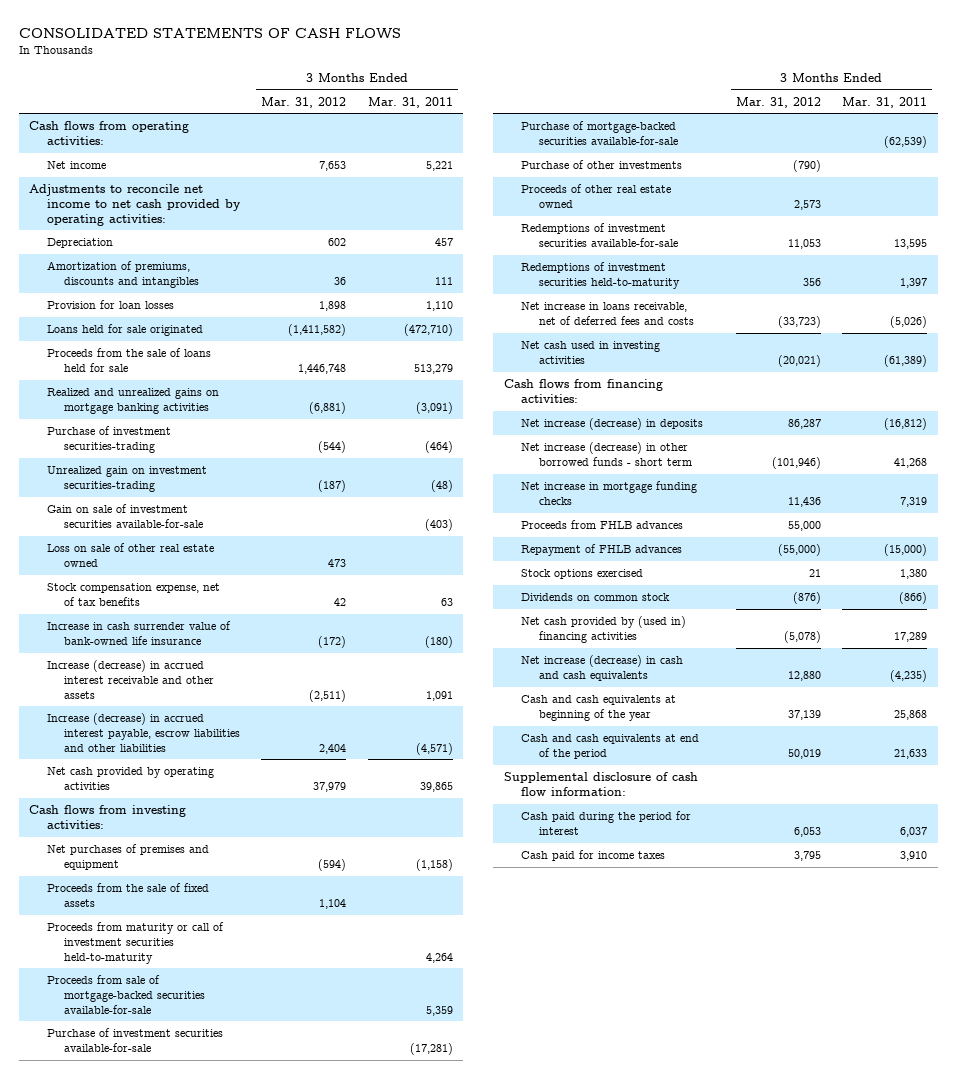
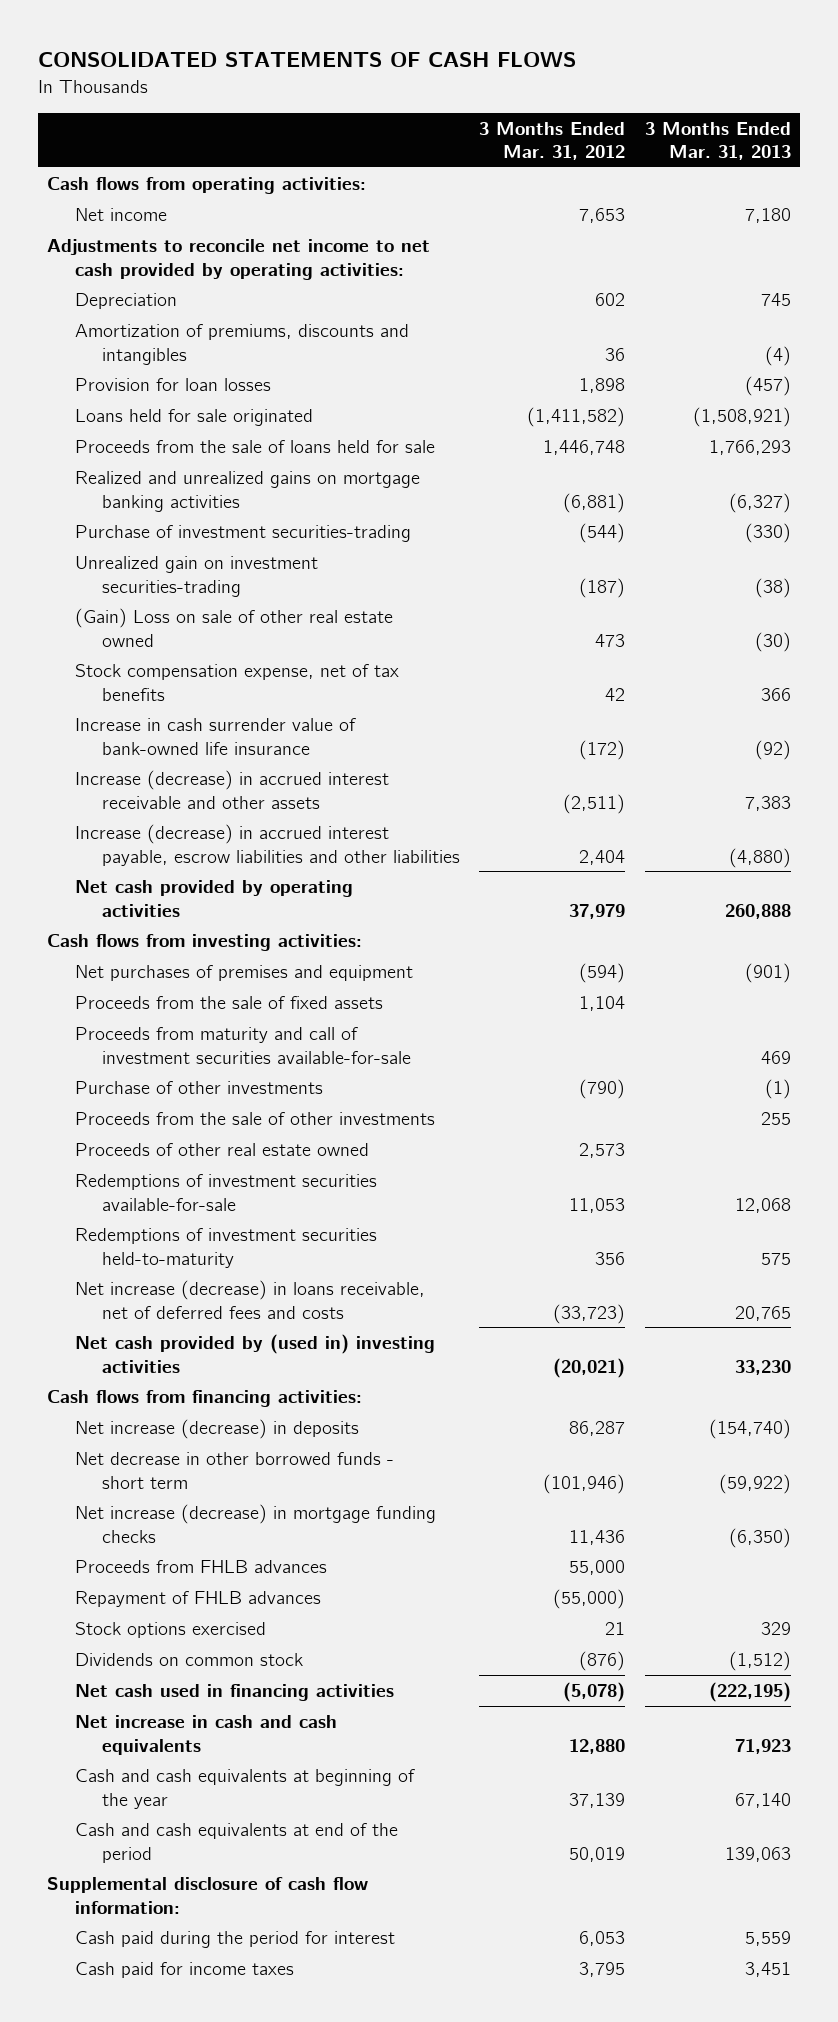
- | 3 Months Ended Mar. 31, 2012 | 3 Months Ended Mar. 31, 2011
+ | 3 Months Ended Mar. 31, 2012 | 3 Months Ended Mar. 31, 2013
- Gain on sale of investment securities available-for-sale | | (403)
- Loss on sale of other real estate owned | 473 |
+ (Gain) Loss on sale of other real estate owned | 473 | (30)
- Proceeds from maturity or call of investment securities held-to-maturity | | 4,264
- Proceeds from sale of mortgage-backed securities available-for-sale | | 5,359
- Purchase of investment securities available-for-sale | | (17,281)
- Purchase of mortgage-backed securities available-for-sale | | (62,539)
+ Proceeds from maturity and call of investment securities available-for-sale | | 469
+ Proceeds from the sale of other investments | | 255
- Net increase in loans receivable, net of deferred fees and costs | (33,723) | (5,026)
- Net cash used in investing activities | (20,021) | (61,389)
+ Net increase (decrease) in loans receivable, net of deferred fees and costs | (33,723) | 20,765
+ Net cash provided by (used in) investing activities | (20,021) | 33,230
- Net increase (decrease) in other borrowed funds - short term | (101,946) | 41,268
- Net increase in mortgage funding checks | 11,436 | 7,319
+ Net decrease in other borrowed funds - short term | (101,946) | (59,922)
+ Net increase (decrease) in mortgage funding checks | 11,436 | (6,350)
- Net cash provided by (used in) financing activities | (5,078) | 17,289
- Net increase (decrease) in cash and cash equivalents | 12,880 | (4,235)
+ Net cash used in financing activities | (5,078) | (222,195)
+ Net increase in cash and cash equivalents | 12,880 | 71,923

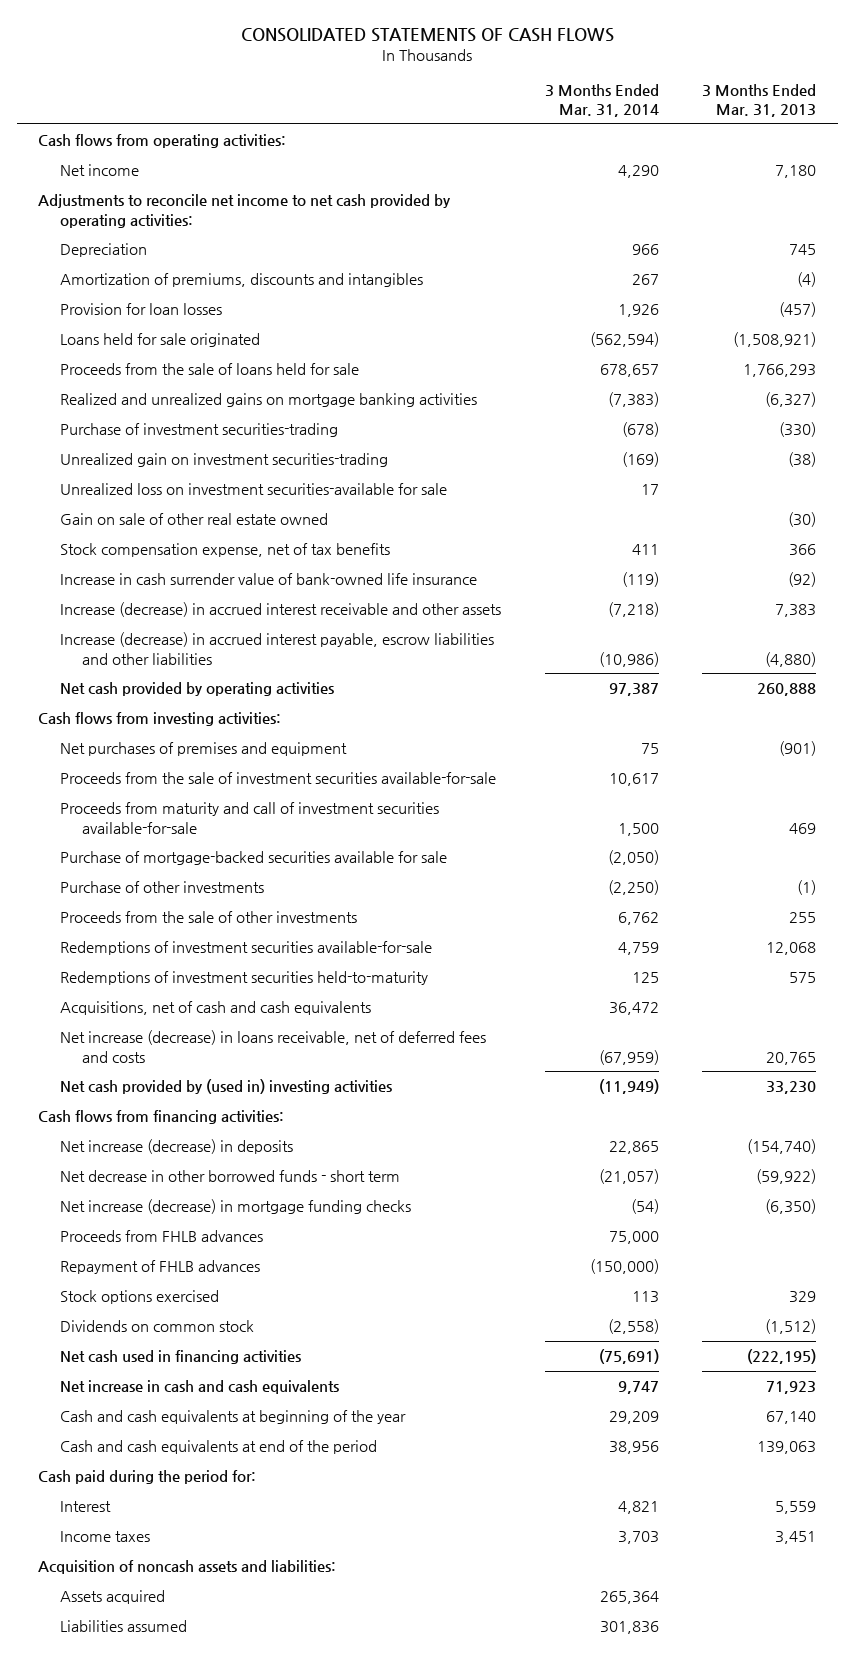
- | 3 Months Ended Mar. 31, 2012 | 3 Months Ended Mar. 31, 2013
+ | 3 Months Ended Mar. 31, 2014 | 3 Months Ended Mar. 31, 2013
- (Gain) Loss on sale of other real estate owned | 473 | (30)
+ Unrealized loss on investment securities-available for sale | 17 |
+ Gain on sale of other real estate owned | | (30)
- Proceeds from the sale of fixed assets | 1,104 |
+ Proceeds from the sale of investment securities available-for-sale | 10,617 |
+ Purchase of mortgage-backed securities available for sale | (2,050) |
- Proceeds of other real estate owned | 2,573 |
+ Acquisitions, net of cash and cash equivalents | 36,472 |
- Supplemental disclosure of cash flow information:
- Cash paid during the period for interest | 6,053 | 5,559
- Cash paid for income taxes | 3,795 | 3,451
+ Cash paid during the period for:
+ Interest | 4,821 | 5,559
+ Income taxes | 3,703 | 3,451
+ Acquisition of noncash assets and liabilities:
+ Assets acquired | 265,364 |
+ Liabilities assumed | 301,836 |

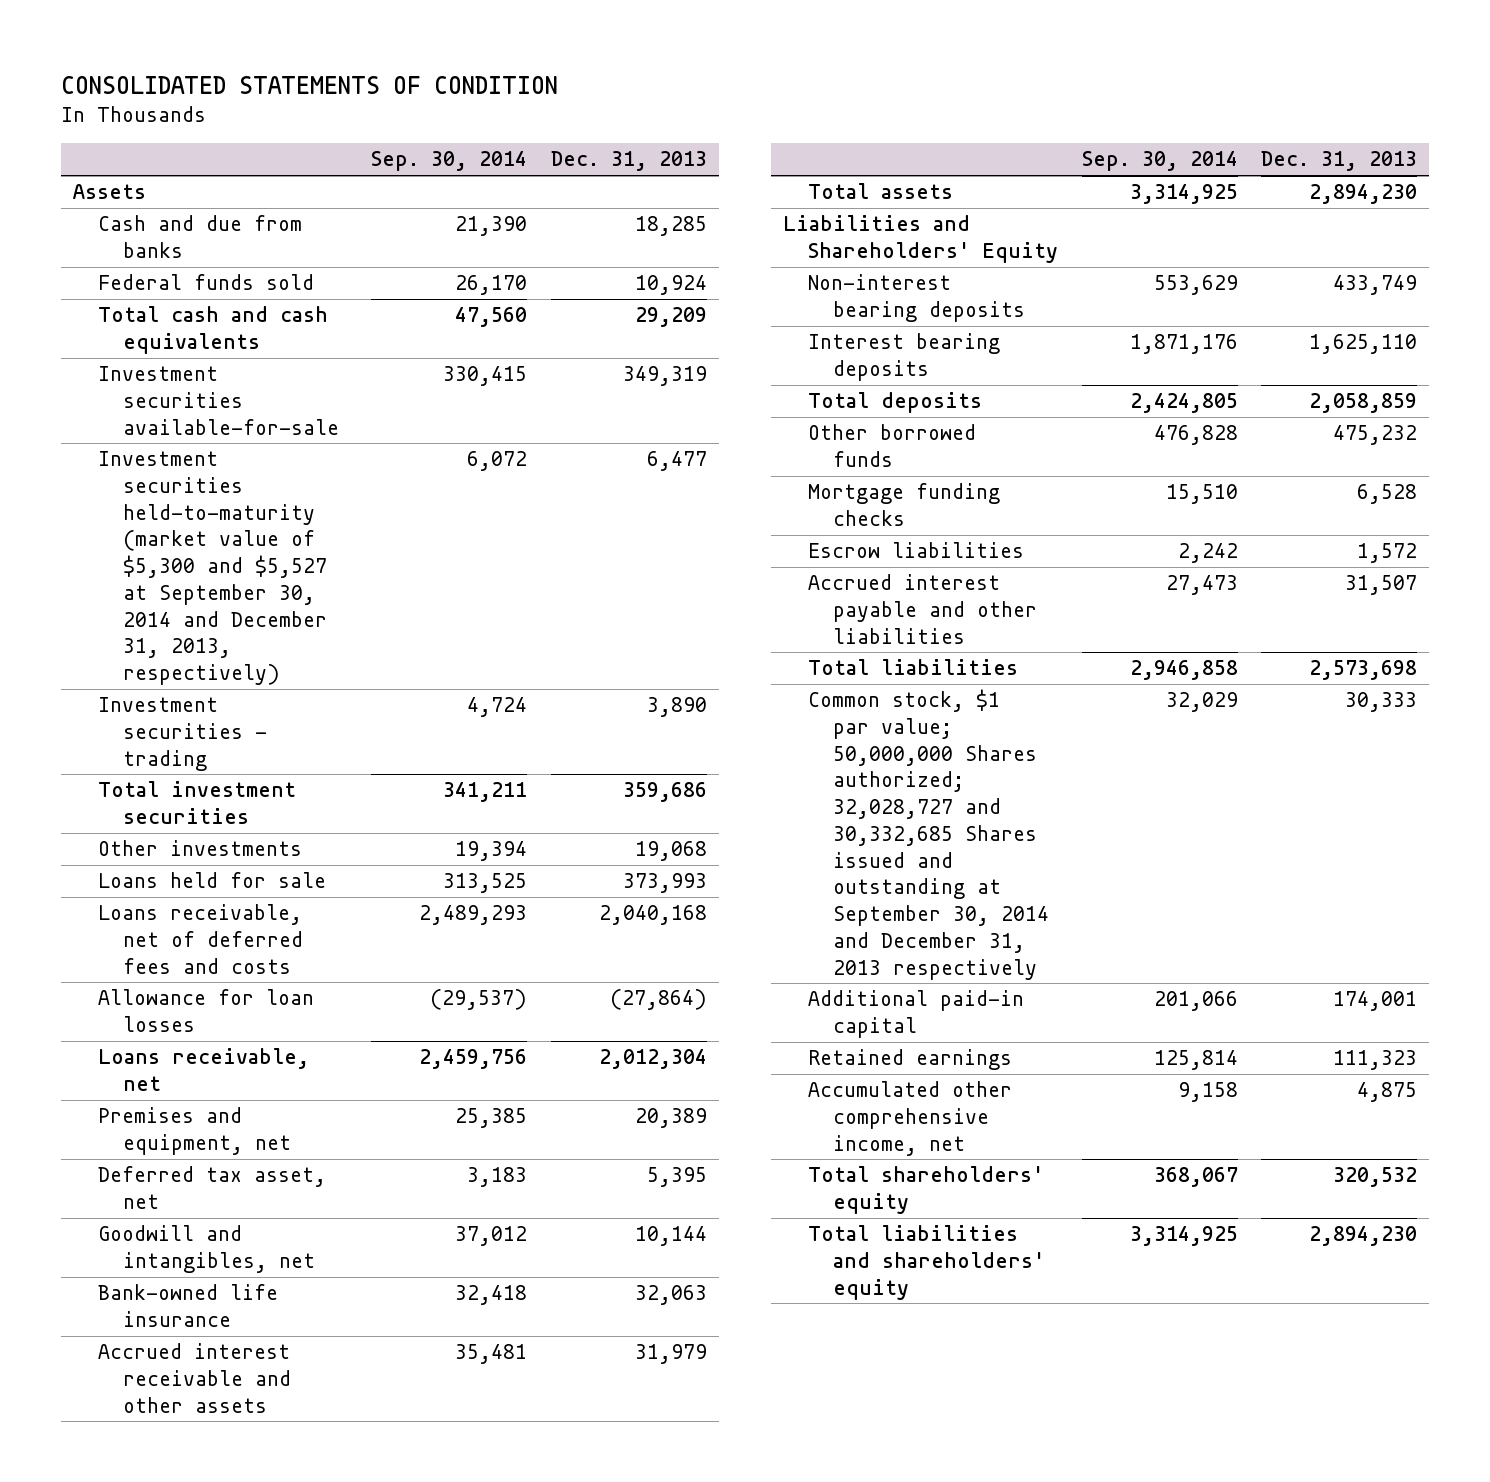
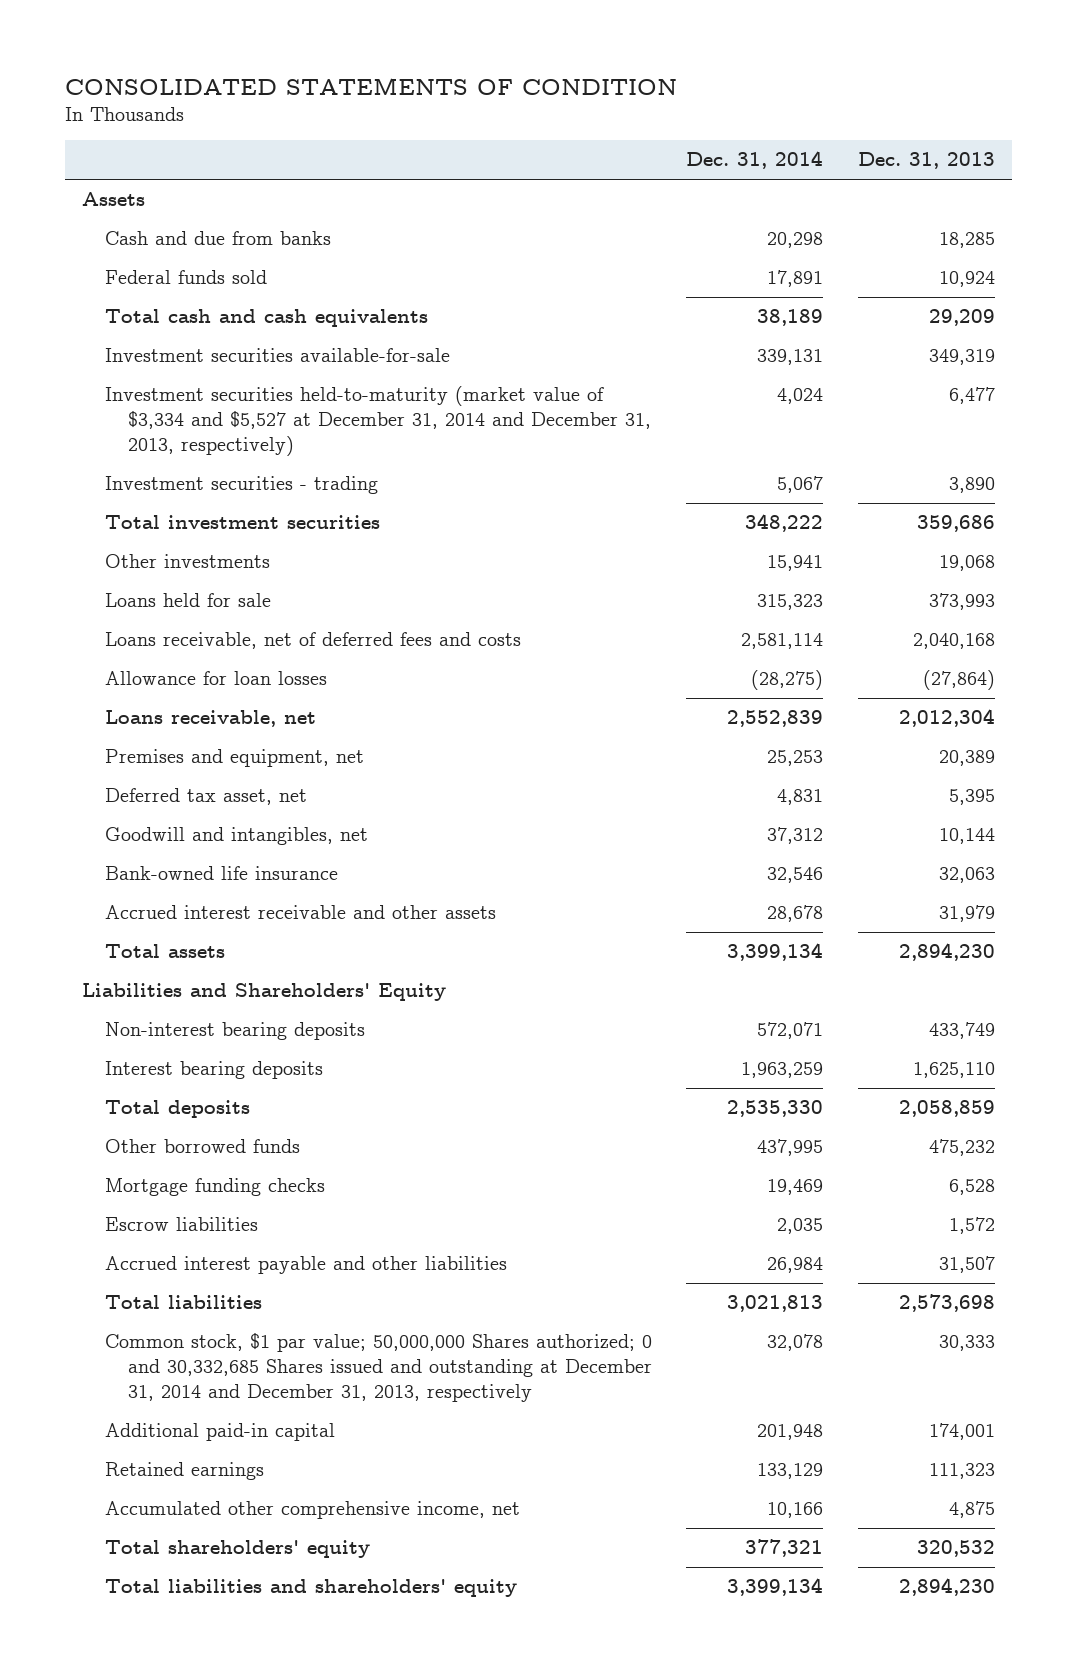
- | Sep. 30, 2014 | Dec. 31, 2013
+ | Dec. 31, 2014 | Dec. 31, 2013
- Investment securities held-to-maturity (market value of $5,300 and $5,527 at September 30, 2014 and December 31, 2013, respectively) | 6,072 | 6,477
+ Investment securities held-to-maturity (market value of $3,334 and $5,527 at December 31, 2014 and December 31, 2013, respectively) | 4,024 | 6,477
- Common stock, $1 par value; 50,000,000 Shares authorized; 32,028,727 and 30,332,685 Shares issued and outstanding at September 30, 2014 and December 31, 2013 respectively | 32,029 | 30,333
+ Common stock, $1 par value; 50,000,000 Shares authorized; 0 and 30,332,685 Shares issued and outstanding at December 31, 2014 and December 31, 2013, respectively | 32,078 | 30,333

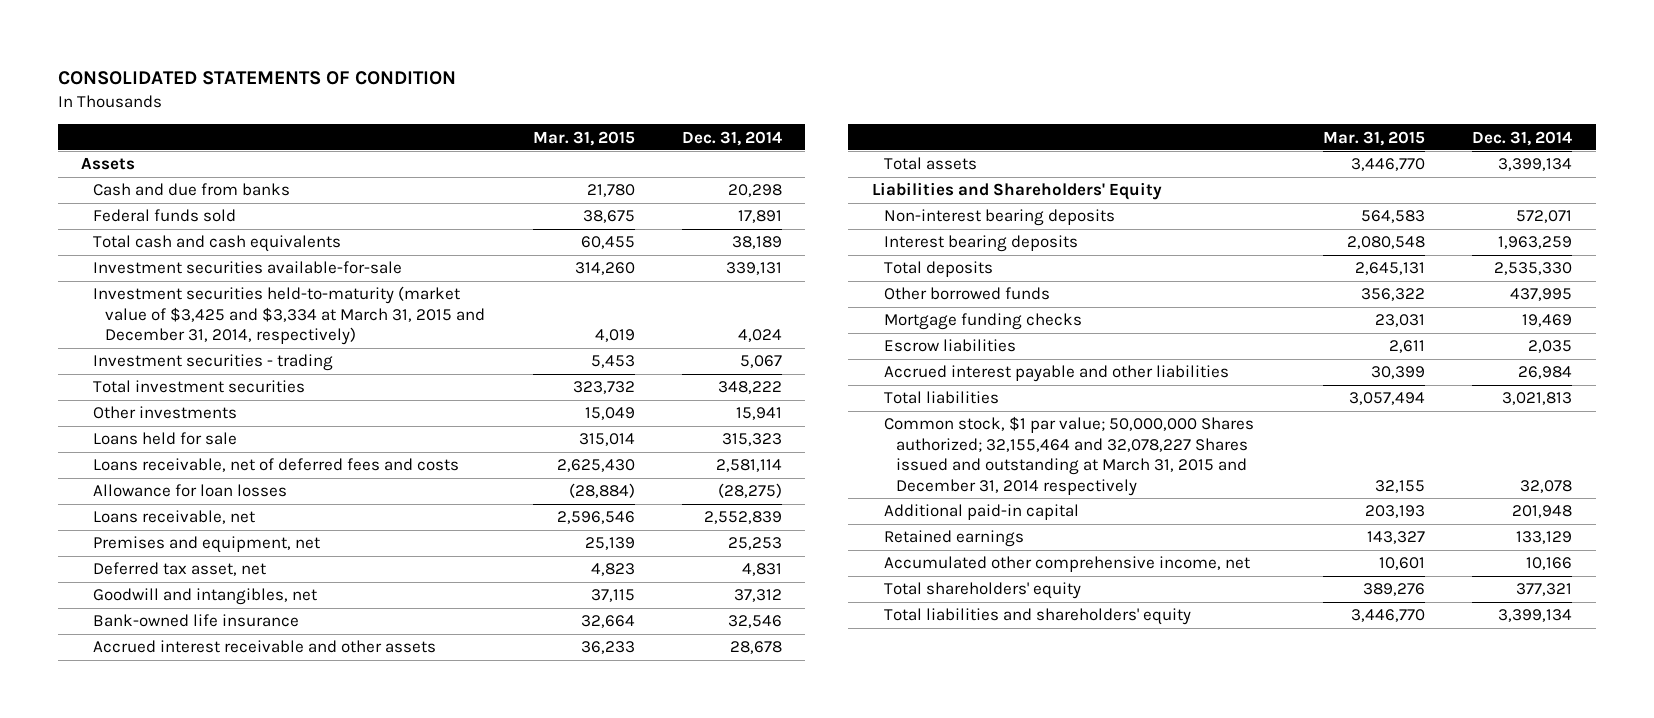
- | Dec. 31, 2014 | Dec. 31, 2013
+ | Mar. 31, 2015 | Dec. 31, 2014
- Investment securities held-to-maturity (market value of $3,334 and $5,527 at December 31, 2014 and December 31, 2013, respectively) | 4,024 | 6,477
+ Investment securities held-to-maturity (market value of $3,425 and $3,334 at March 31, 2015 and December 31, 2014, respectively) | 4,019 | 4,024
- Common stock, $1 par value; 50,000,000 Shares authorized; 0 and 30,332,685 Shares issued and outstanding at December 31, 2014 and December 31, 2013, respectively | 32,078 | 30,333
+ Common stock, $1 par value; 50,000,000 Shares authorized; 32,155,464 and 32,078,227 Shares issued and outstanding at March 31, 2015 and December 31, 2014 respectively | 32,155 | 32,078

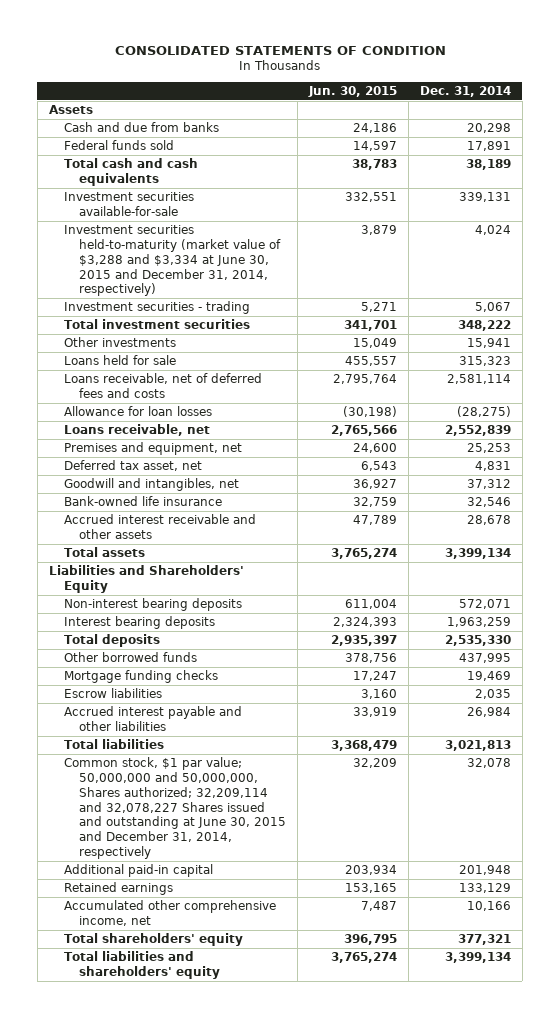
- | Mar. 31, 2015 | Dec. 31, 2014
+ | Jun. 30, 2015 | Dec. 31, 2014
- Investment securities held-to-maturity (market value of $3,425 and $3,334 at March 31, 2015 and December 31, 2014, respectively) | 4,019 | 4,024
+ Investment securities held-to-maturity (market value of $3,288 and $3,334 at June 30, 2015 and December 31, 2014, respectively) | 3,879 | 4,024
- Common stock, $1 par value; 50,000,000 Shares authorized; 32,155,464 and 32,078,227 Shares issued and outstanding at March 31, 2015 and December 31, 2014 respectively | 32,155 | 32,078
+ Common stock, $1 par value; 50,000,000 and 50,000,000, Shares authorized; 32,209,114 and 32,078,227 Shares issued and outstanding at June 30, 2015 and December 31, 2014, respectively | 32,209 | 32,078

